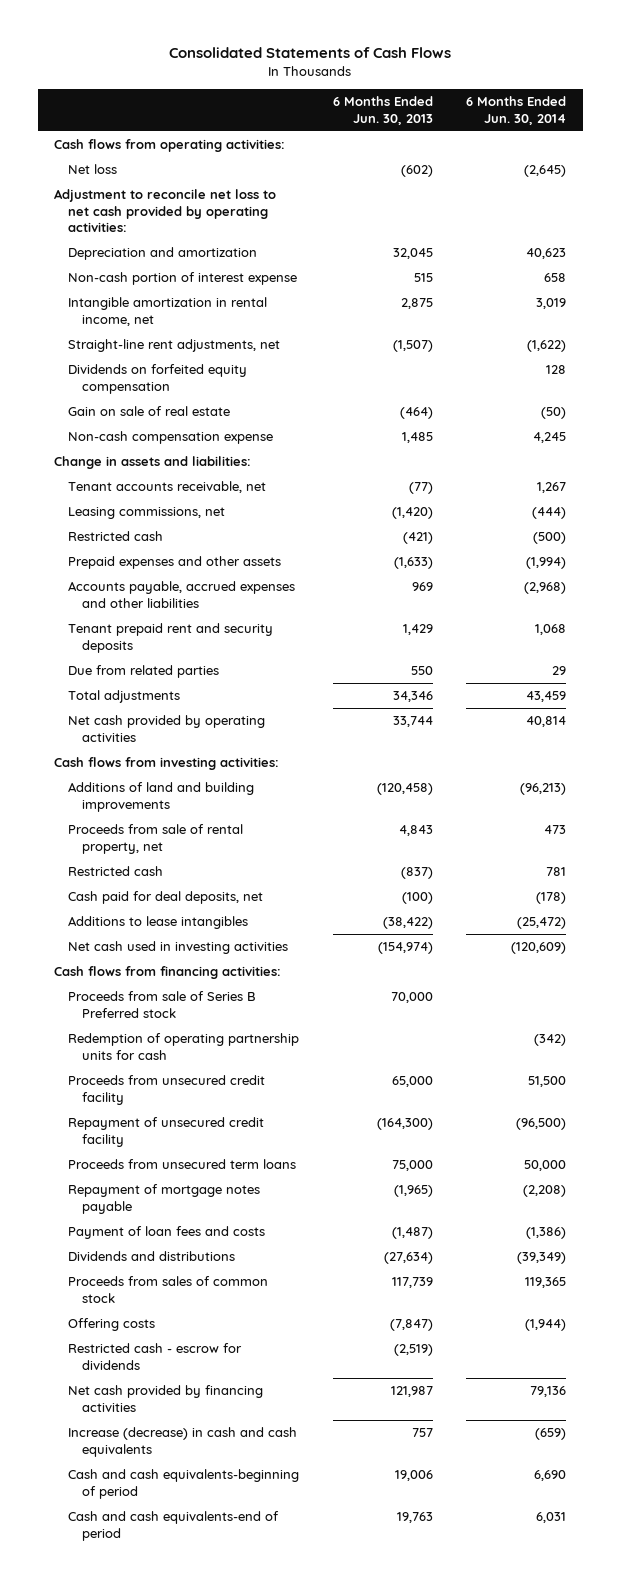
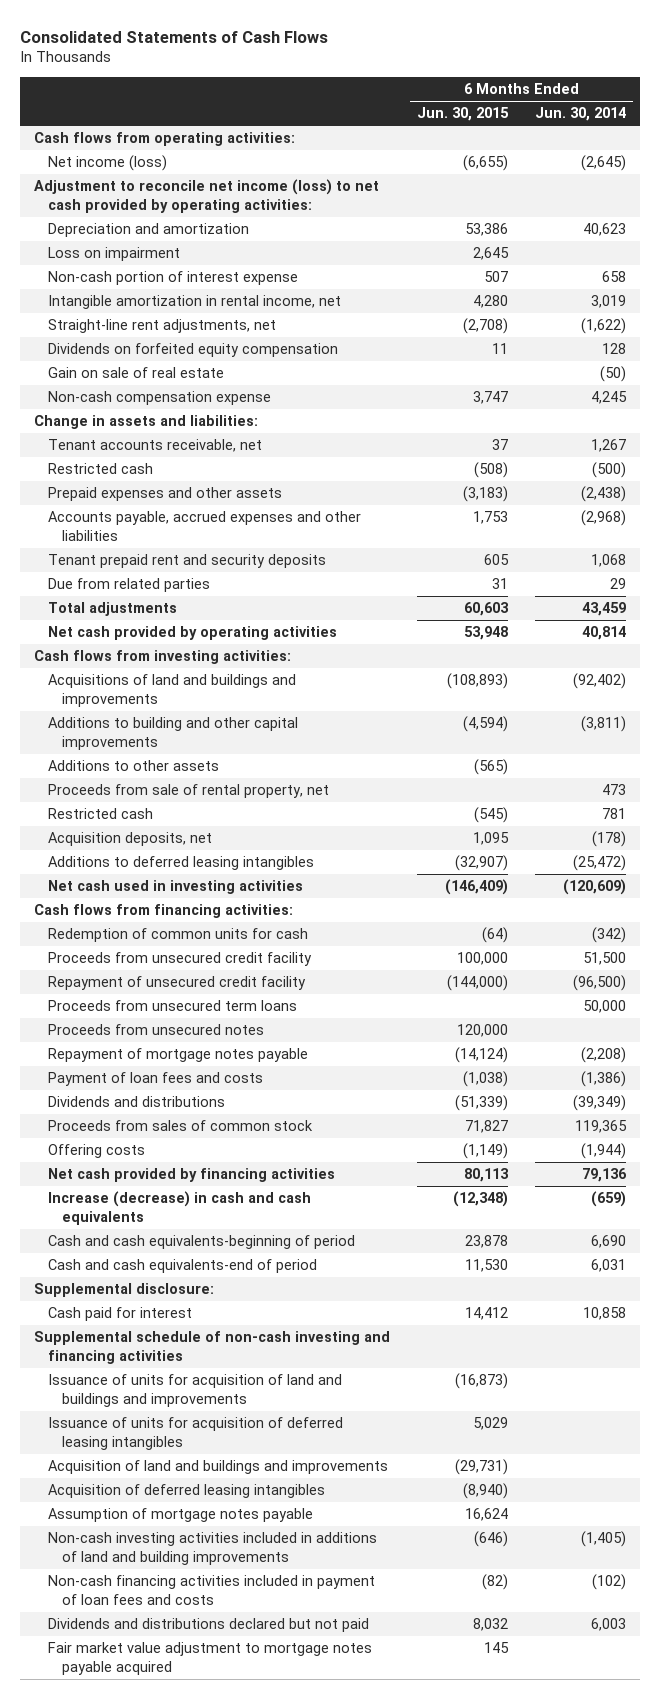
- | 6 Months Ended Jun. 30, 2013 | 6 Months Ended Jun. 30, 2014
+ | 6 Months Ended Jun. 30, 2015 | 6 Months Ended Jun. 30, 2014
- Net loss | (602) | (2,645)
- Adjustment to reconcile net loss to net cash provided by operating activities:
+ Net income (loss) | (6,655) | (2,645)
+ Adjustment to reconcile net income (loss) to net cash provided by operating activities:
+ Loss on impairment | 2,645 |
- Leasing commissions, net | (1,420) | (444)
- Prepaid expenses and other assets | (1,633) | (1,994)
+ Prepaid expenses and other assets | (3,183) | (2,438)
- Additions of land and building improvements | (120,458) | (96,213)
+ Acquisitions of land and buildings and improvements | (108,893) | (92,402)
+ Additions to building and other capital improvements | (4,594) | (3,811)
+ Additions to other assets | (565) |
- Cash paid for deal deposits, net | (100) | (178)
- Additions to lease intangibles | (38,422) | (25,472)
+ Acquisition deposits, net | 1,095 | (178)
+ Additions to deferred leasing intangibles | (32,907) | (25,472)
- Proceeds from sale of Series B Preferred stock | 70,000 |
- Redemption of operating partnership units for cash | | (342)
+ Redemption of common units for cash | (64) | (342)
+ Proceeds from unsecured notes | 120,000 |
- Restricted cash - escrow for dividends | (2,519) |
+ Supplemental disclosure:
+ Cash paid for interest | 14,412 | 10,858
+ Supplemental schedule of non-cash investing and financing activities
+ Issuance of units for acquisition of land and buildings and improvements | (16,873) |
+ Issuance of units for acquisition of deferred leasing intangibles | 5,029 |
+ Acquisition of land and buildings and improvements | (29,731) |
+ Acquisition of deferred leasing intangibles | (8,940) |
+ Assumption of mortgage notes payable | 16,624 |
+ Non-cash investing activities included in additions of land and building improvements | (646) | (1,405)
+ Non-cash financing activities included in payment of loan fees and costs | (82) | (102)
+ Dividends and distributions declared but not paid | 8,032 | 6,003
+ Fair market value adjustment to mortgage notes payable acquired | 145 |

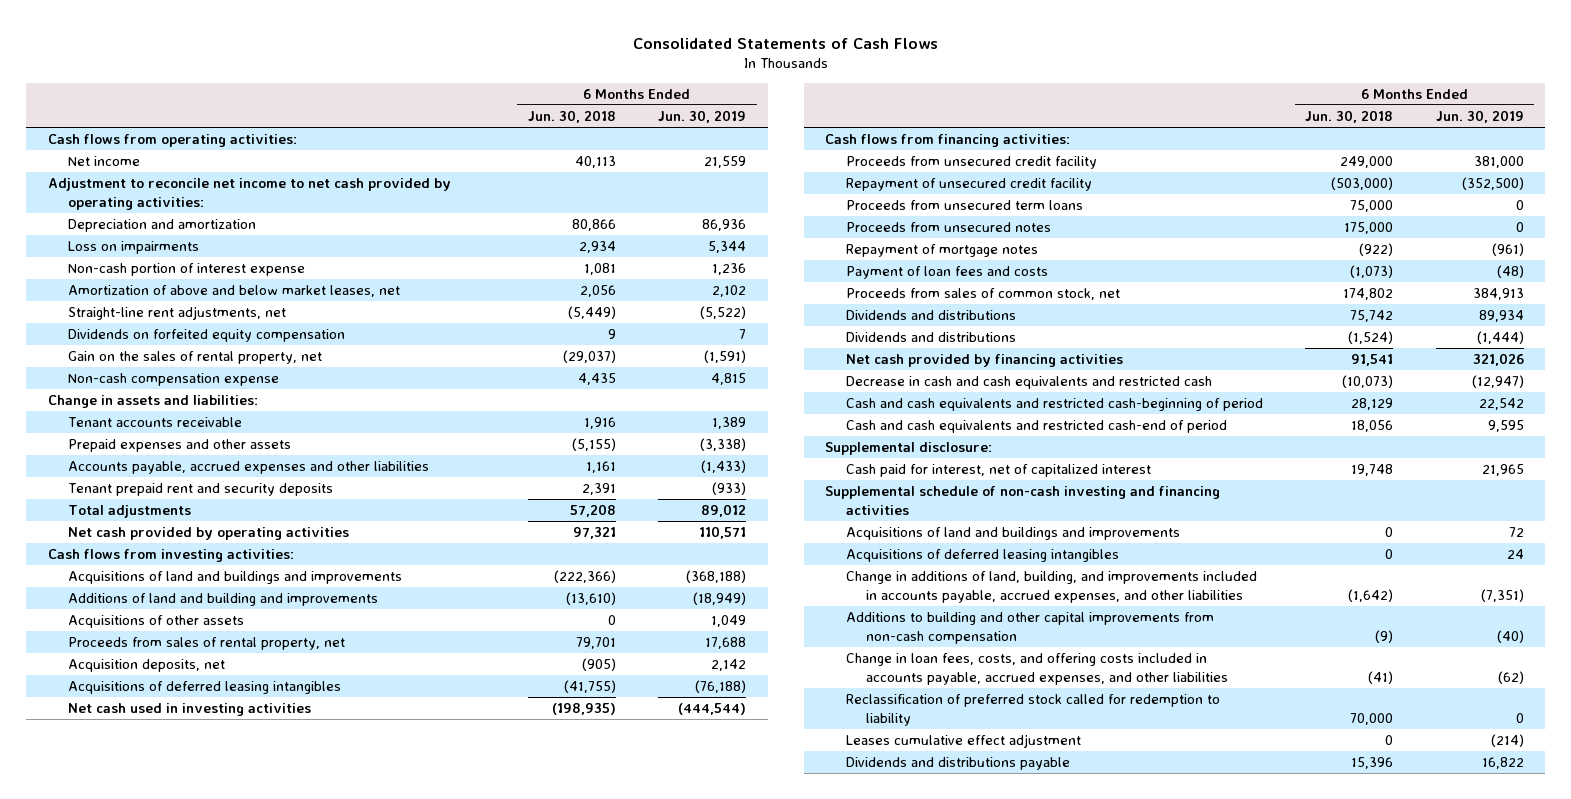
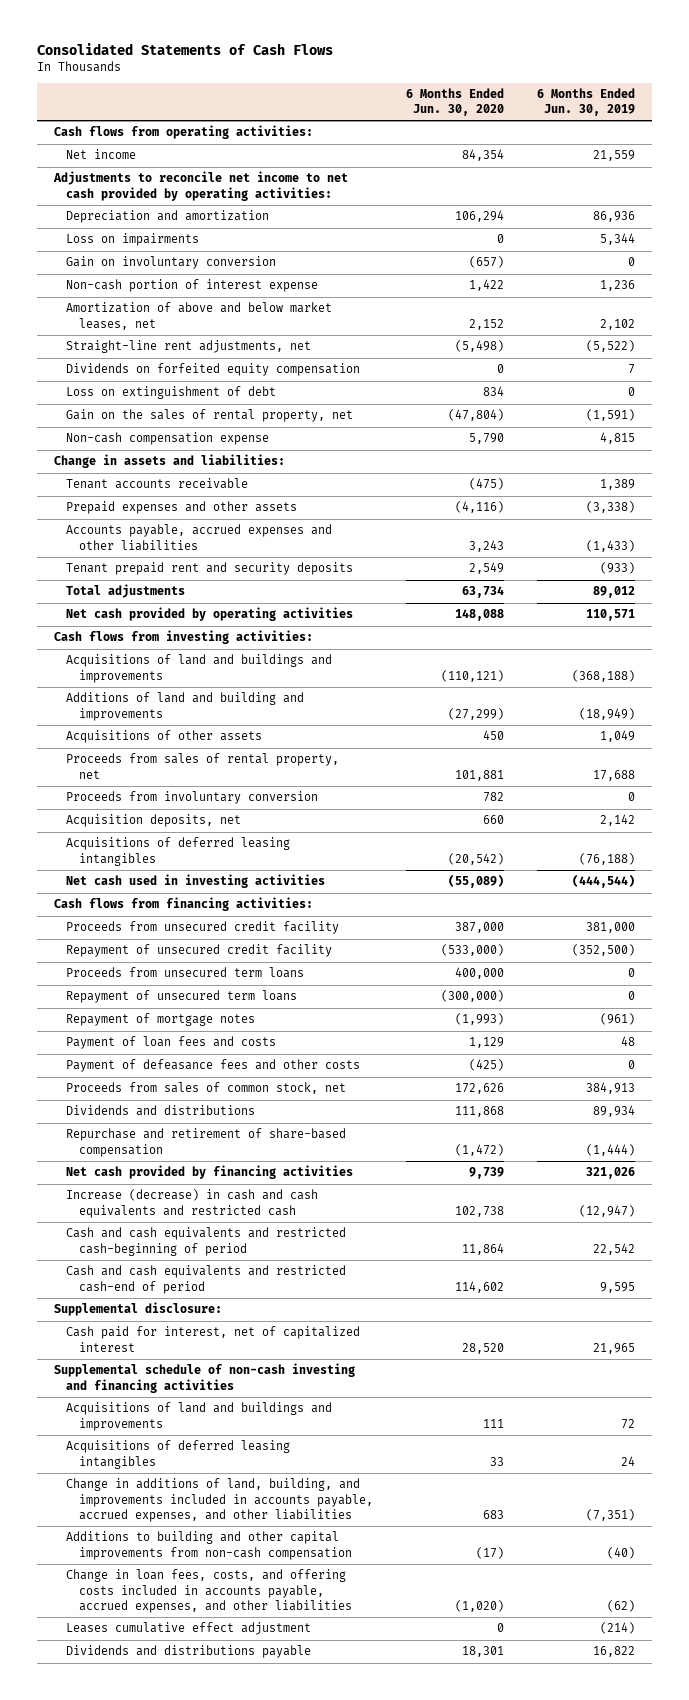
- | 6 Months Ended Jun. 30, 2018 | 6 Months Ended Jun. 30, 2019
+ | 6 Months Ended Jun. 30, 2020 | 6 Months Ended Jun. 30, 2019
- Adjustment to reconcile net income to net cash provided by operating activities:
+ Adjustments to reconcile net income to net cash provided by operating activities:
+ Gain on involuntary conversion | (657) | 0
+ Loss on extinguishment of debt | 834 | 0
+ Proceeds from involuntary conversion | 782 | 0
- Proceeds from unsecured notes | 175,000 | 0
+ Repayment of unsecured term loans | (300,000) | 0
- Payment of loan fees and costs | (1,073) | (48)
+ Payment of loan fees and costs | 1,129 | 48
+ Payment of defeasance fees and other costs | (425) | 0
- Dividends and distributions | (1,524) | (1,444)
+ Repurchase and retirement of share-based compensation | (1,472) | (1,444)
- Decrease in cash and cash equivalents and restricted cash | (10,073) | (12,947)
+ Increase (decrease) in cash and cash equivalents and restricted cash | 102,738 | (12,947)
- Reclassification of preferred stock called for redemption to liability | 70,000 | 0

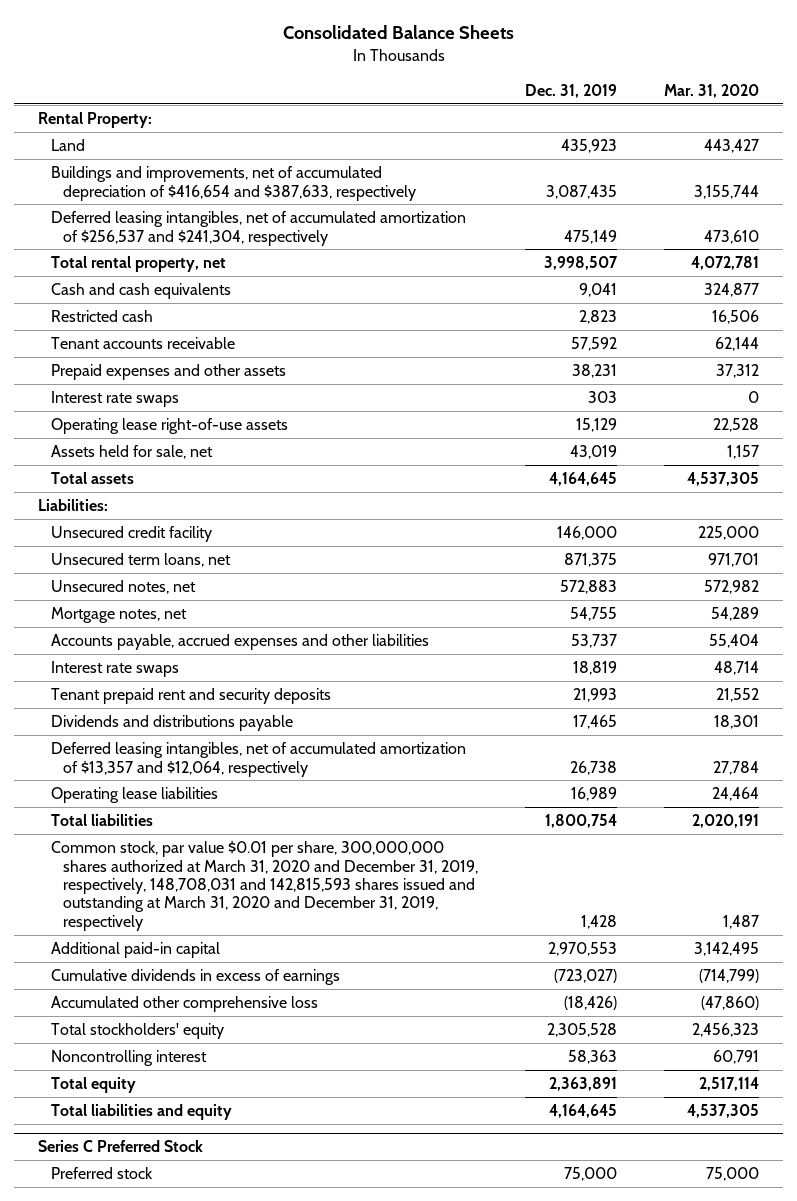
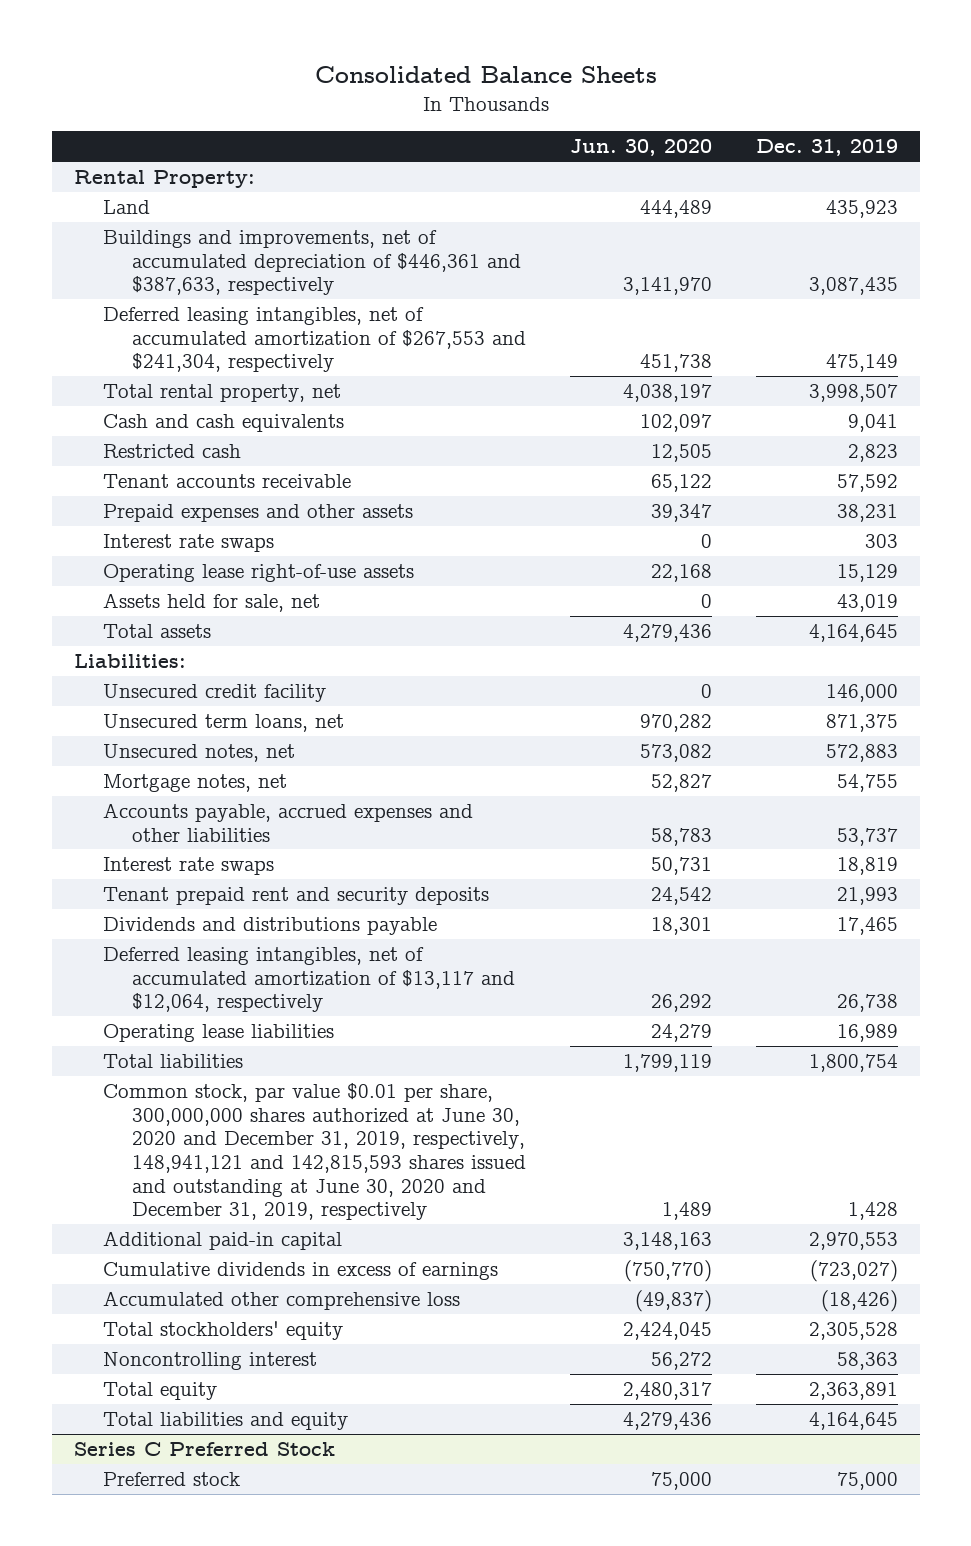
- | Dec. 31, 2019 | Mar. 31, 2020
+ | Jun. 30, 2020 | Dec. 31, 2019
- Buildings and improvements, net of accumulated depreciation of $416,654 and $387,633, respectively | 3,087,435 | 3,155,744
- Deferred leasing intangibles, net of accumulated amortization of $256,537 and $241,304, respectively | 475,149 | 473,610
+ Buildings and improvements, net of accumulated depreciation of $446,361 and $387,633, respectively | 3,141,970 | 3,087,435
+ Deferred leasing intangibles, net of accumulated amortization of $267,553 and $241,304, respectively | 451,738 | 475,149
- Deferred leasing intangibles, net of accumulated amortization of $13,357 and $12,064, respectively | 26,738 | 27,784
+ Deferred leasing intangibles, net of accumulated amortization of $13,117 and $12,064, respectively | 26,292 | 26,738
- Common stock, par value $0.01 per share, 300,000,000 shares authorized at March 31, 2020 and December 31, 2019, respectively, 148,708,031 and 142,815,593 shares issued and outstanding at March 31, 2020 and December 31, 2019, respectively | 1,428 | 1,487
+ Common stock, par value $0.01 per share, 300,000,000 shares authorized at June 30, 2020 and December 31, 2019, respectively, 148,941,121 and 142,815,593 shares issued and outstanding at June 30, 2020 and December 31, 2019, respectively | 1,489 | 1,428

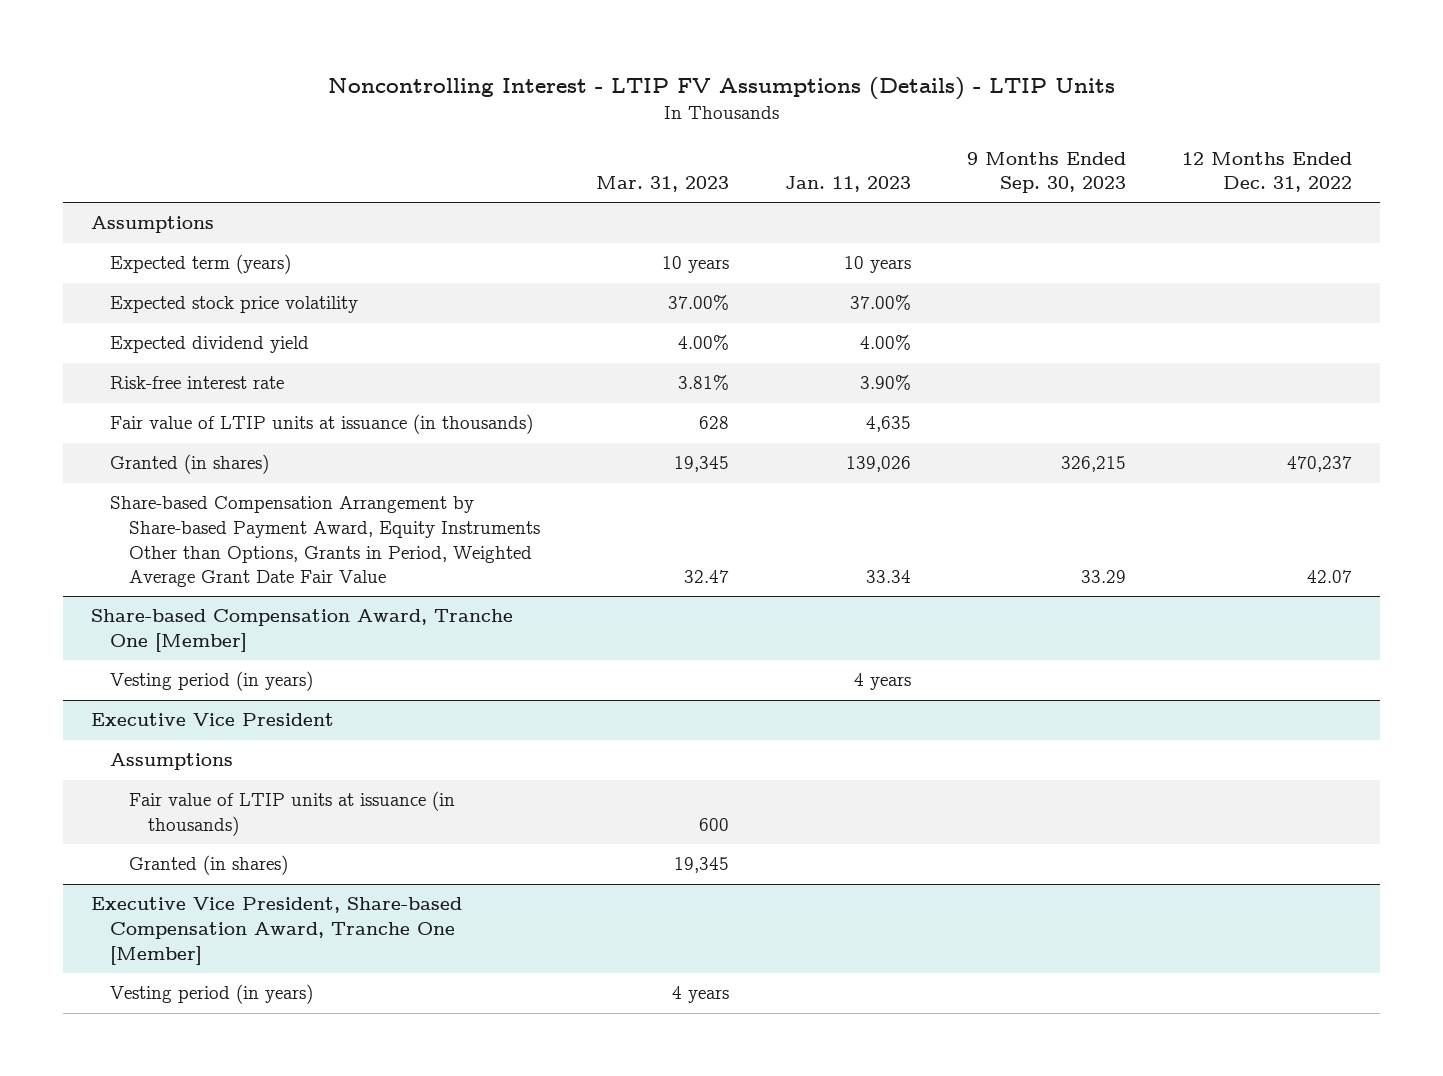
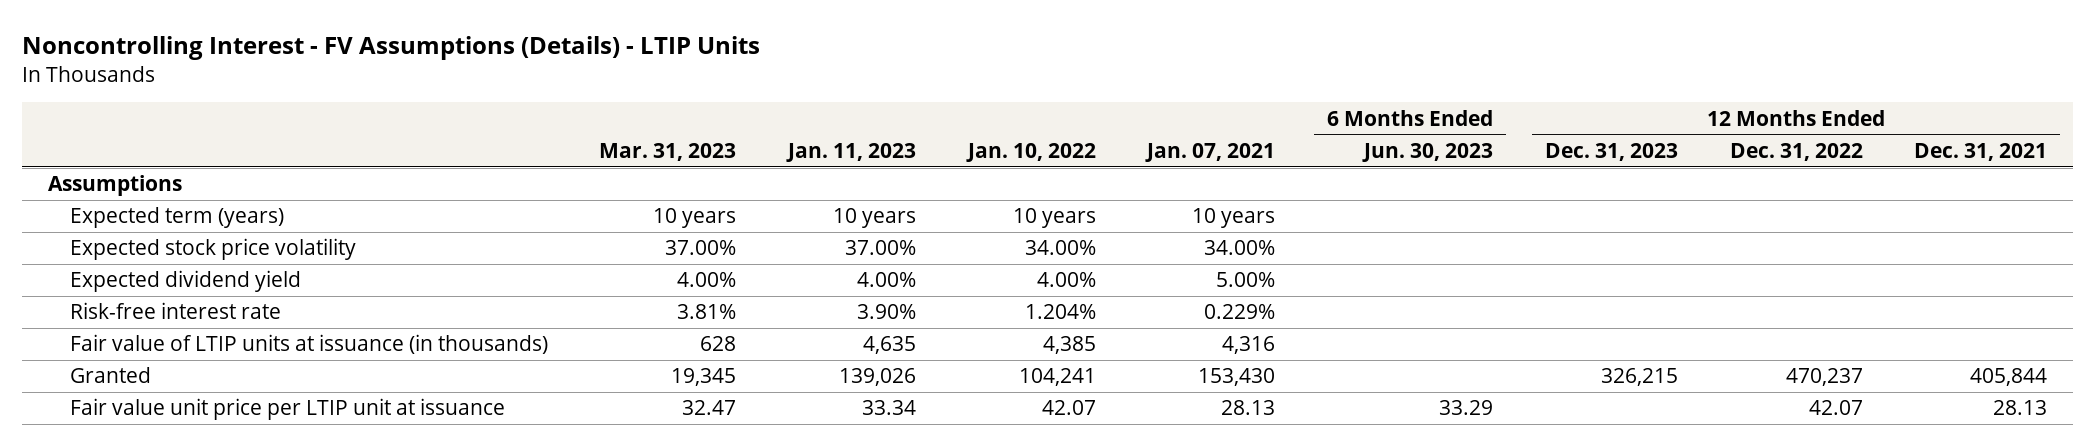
- Noncontrolling Interest - LTIP FV Assumptions (Details) - LTIP Units
+ Noncontrolling Interest - FV Assumptions (Details) - LTIP Units
- | Mar. 31, 2023 | Jan. 11, 2023 | 9 Months Ended Sep. 30, 2023 | 12 Months Ended Dec. 31, 2022
+ | Mar. 31, 2023 | Jan. 11, 2023 | Jan. 10, 2022 | Jan. 07, 2021 | 6 Months Ended Jun. 30, 2023 | 12 Months Ended Dec. 31, 2023 | 12 Months Ended Dec. 31, 2022 | 12 Months Ended Dec. 31, 2021
- Granted (in shares) | 19,345 | 139,026 | 326,215 | 470,237
- Share-based Compensation Arrangement by Share-based Payment Award, Equity Instruments Other than Options, Grants in Period, Weighted Average Grant Date Fair Value | 32.47 | 33.34 | 33.29 | 42.07
- Share-based Compensation Award, Tranche One [Member]
- Vesting period (in years) | | 4 years | |
- Executive Vice President
- Assumptions
- Fair value of LTIP units at issuance (in thousands) | 600 | | |
- Granted (in shares) | 19,345 | | |
- Executive Vice President, Share-based Compensation Award, Tranche One [Member]
- Vesting period (in years) | 4 years | | |
+ Granted | 19,345 | 139,026 | 104,241 | 153,430 | | 326,215 | 470,237 | 405,844
+ Fair value unit price per LTIP unit at issuance | 32.47 | 33.34 | 42.07 | 28.13 | 33.29 | | 42.07 | 28.13

